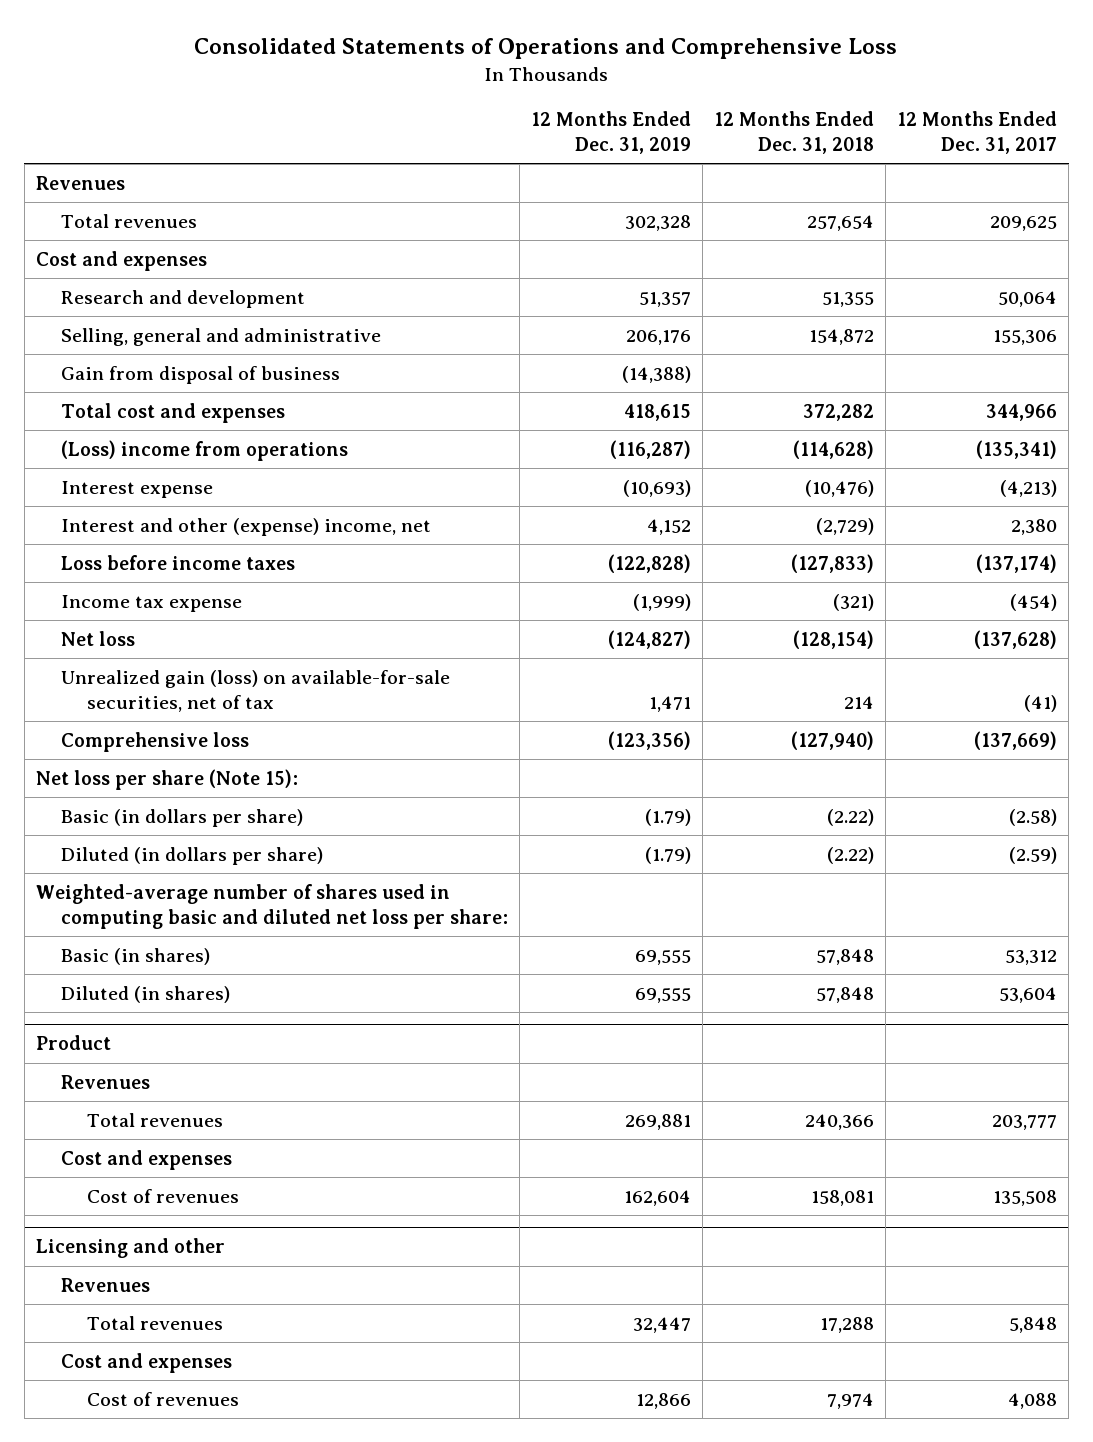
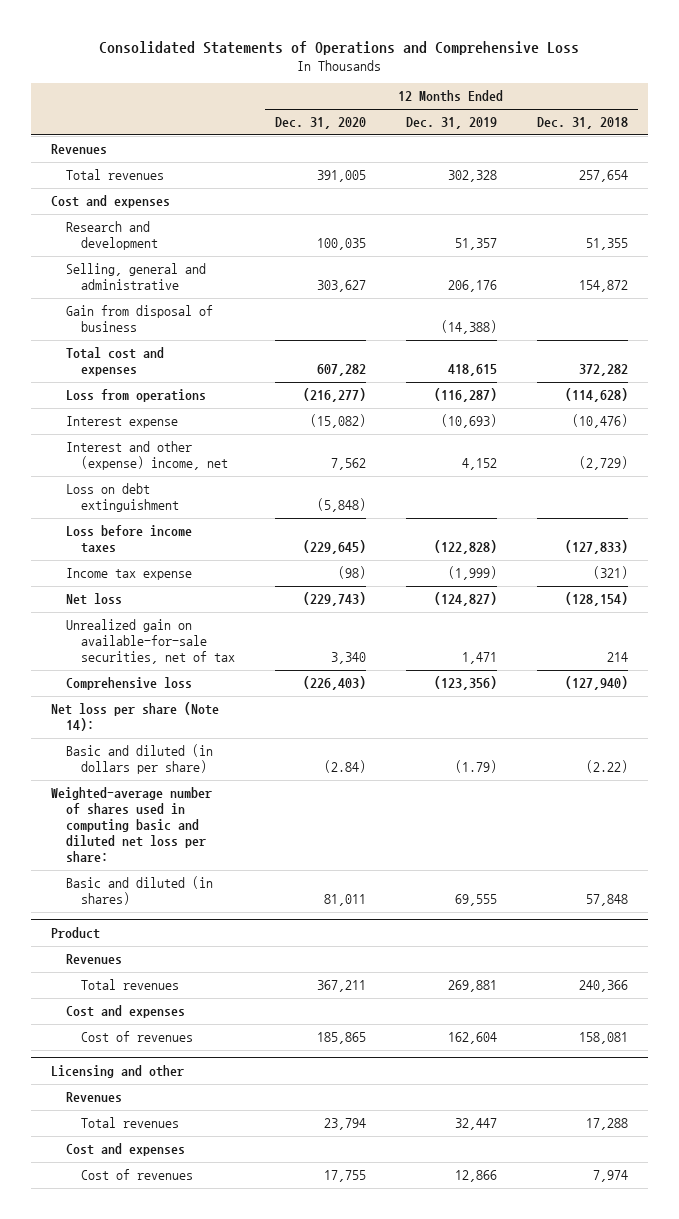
- | 12 Months Ended Dec. 31, 2019 | 12 Months Ended Dec. 31, 2018 | 12 Months Ended Dec. 31, 2017
+ | 12 Months Ended Dec. 31, 2020 | 12 Months Ended Dec. 31, 2019 | 12 Months Ended Dec. 31, 2018
- (Loss) income from operations | (116,287) | (114,628) | (135,341)
+ Loss from operations | (216,277) | (116,287) | (114,628)
+ Loss on debt extinguishment | (5,848) | |
- Unrealized gain (loss) on available-for-sale securities, net of tax | 1,471 | 214 | (41)
+ Unrealized gain on available-for-sale securities, net of tax | 3,340 | 1,471 | 214
- Net loss per share (Note 15):
- Basic (in dollars per share) | (1.79) | (2.22) | (2.58)
- Diluted (in dollars per share) | (1.79) | (2.22) | (2.59)
+ Net loss per share (Note 14):
+ Basic and diluted (in dollars per share) | (2.84) | (1.79) | (2.22)
- Basic (in shares) | 69,555 | 57,848 | 53,312
- Diluted (in shares) | 69,555 | 57,848 | 53,604
+ Basic and diluted (in shares) | 81,011 | 69,555 | 57,848

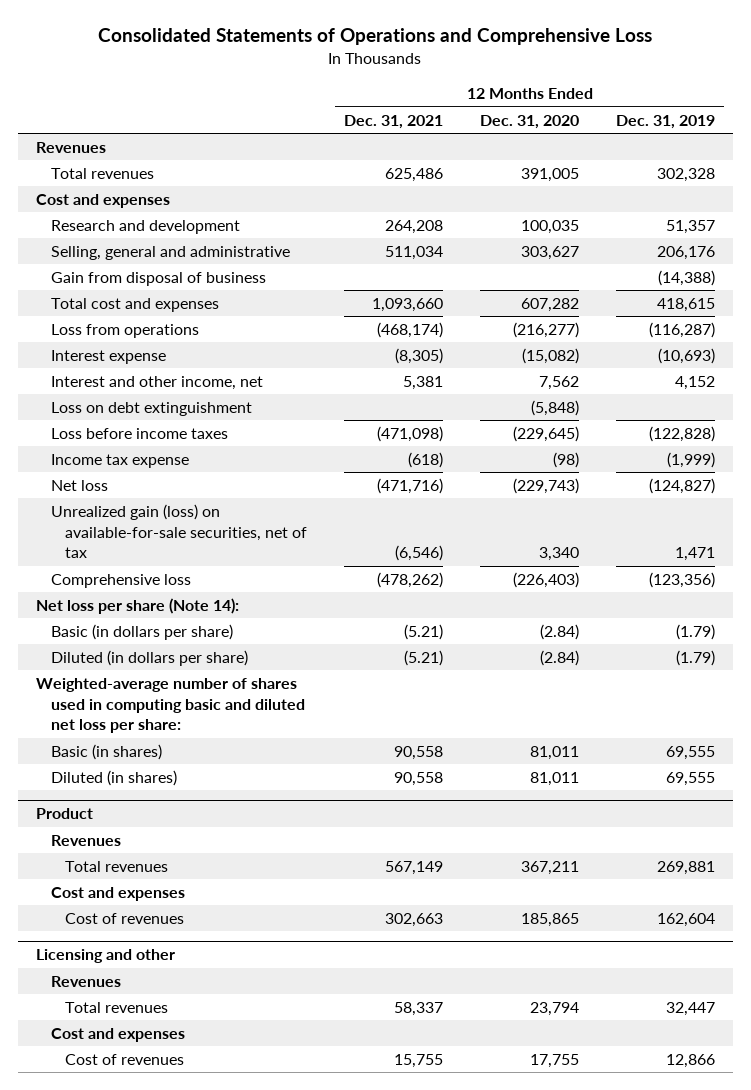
- | 12 Months Ended Dec. 31, 2020 | 12 Months Ended Dec. 31, 2019 | 12 Months Ended Dec. 31, 2018
+ | 12 Months Ended Dec. 31, 2021 | 12 Months Ended Dec. 31, 2020 | 12 Months Ended Dec. 31, 2019
- Interest and other (expense) income, net | 7,562 | 4,152 | (2,729)
+ Interest and other income, net | 5,381 | 7,562 | 4,152
- Unrealized gain on available-for-sale securities, net of tax | 3,340 | 1,471 | 214
+ Unrealized gain (loss) on available-for-sale securities, net of tax | (6,546) | 3,340 | 1,471
- Basic and diluted (in dollars per share) | (2.84) | (1.79) | (2.22)
+ Basic (in dollars per share) | (5.21) | (2.84) | (1.79)
+ Diluted (in dollars per share) | (5.21) | (2.84) | (1.79)
- Basic and diluted (in shares) | 81,011 | 69,555 | 57,848
+ Basic (in shares) | 90,558 | 81,011 | 69,555
+ Diluted (in shares) | 90,558 | 81,011 | 69,555

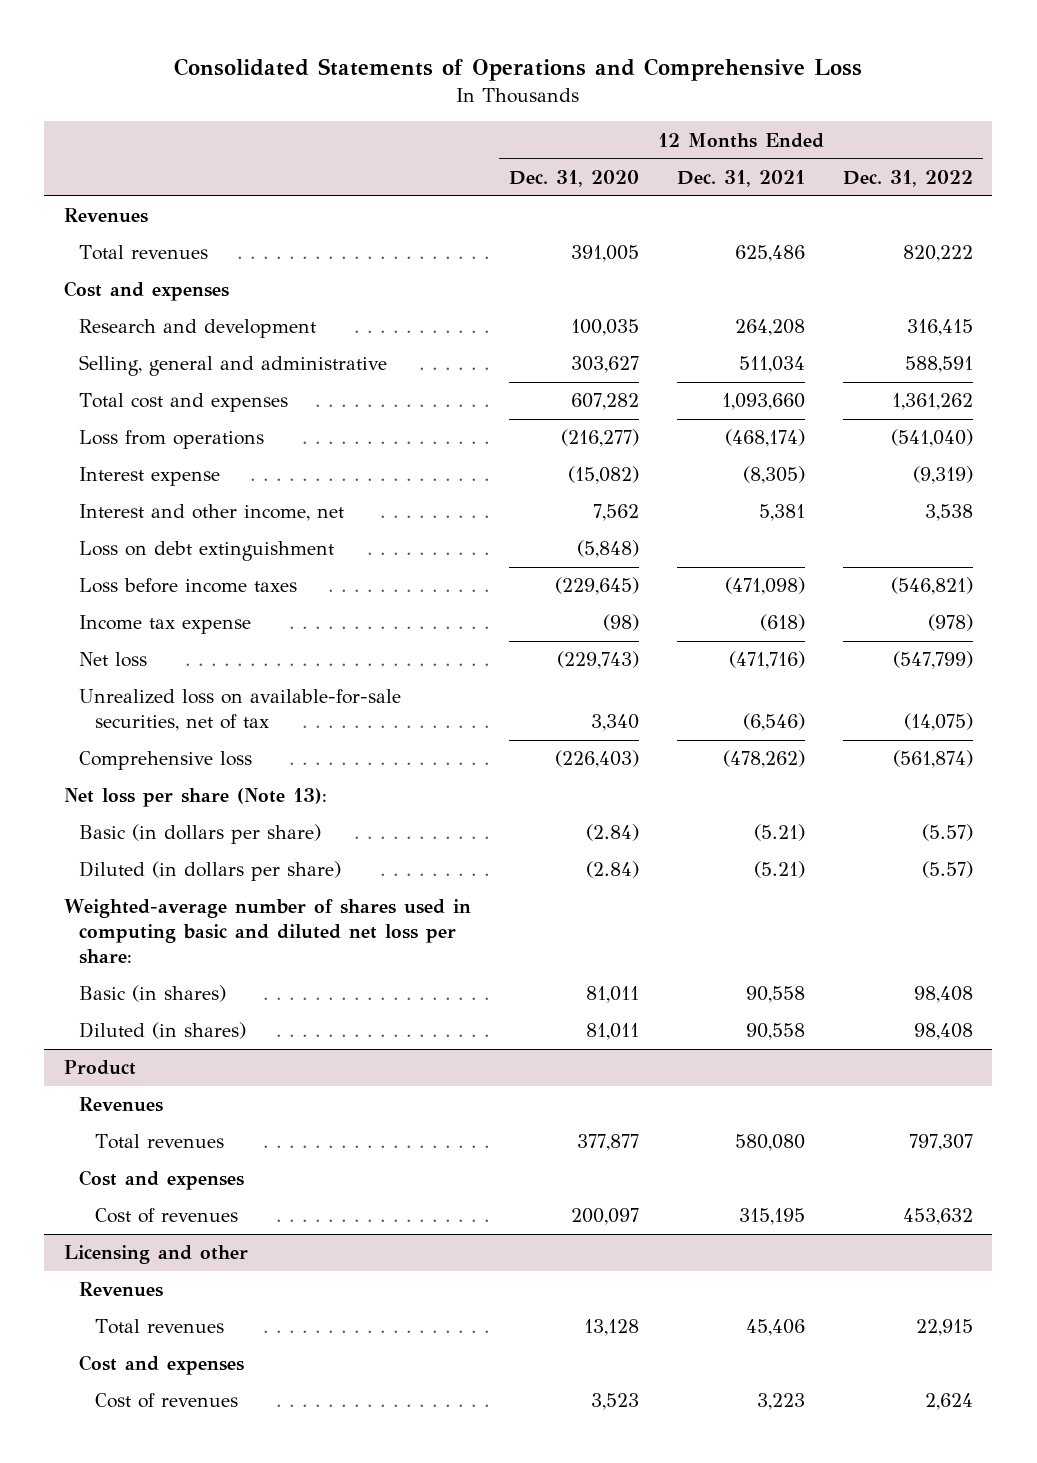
- | 12 Months Ended Dec. 31, 2021 | 12 Months Ended Dec. 31, 2020 | 12 Months Ended Dec. 31, 2019
+ | 12 Months Ended Dec. 31, 2020 | 12 Months Ended Dec. 31, 2021 | 12 Months Ended Dec. 31, 2022
- Gain from disposal of business | | | (14,388)
- Unrealized gain (loss) on available-for-sale securities, net of tax | (6,546) | 3,340 | 1,471
+ Unrealized loss on available-for-sale securities, net of tax | 3,340 | (6,546) | (14,075)
- Net loss per share (Note 14):
+ Net loss per share (Note 13):
@ Product
- Total revenues | 567,149 | 367,211 | 269,881
+ Total revenues | 377,877 | 580,080 | 797,307
- Cost of revenues | 302,663 | 185,865 | 162,604
+ Cost of revenues | 200,097 | 315,195 | 453,632
@ Licensing and other
- Total revenues | 58,337 | 23,794 | 32,447
+ Total revenues | 13,128 | 45,406 | 22,915
- Cost of revenues | 15,755 | 17,755 | 12,866
+ Cost of revenues | 3,523 | 3,223 | 2,624

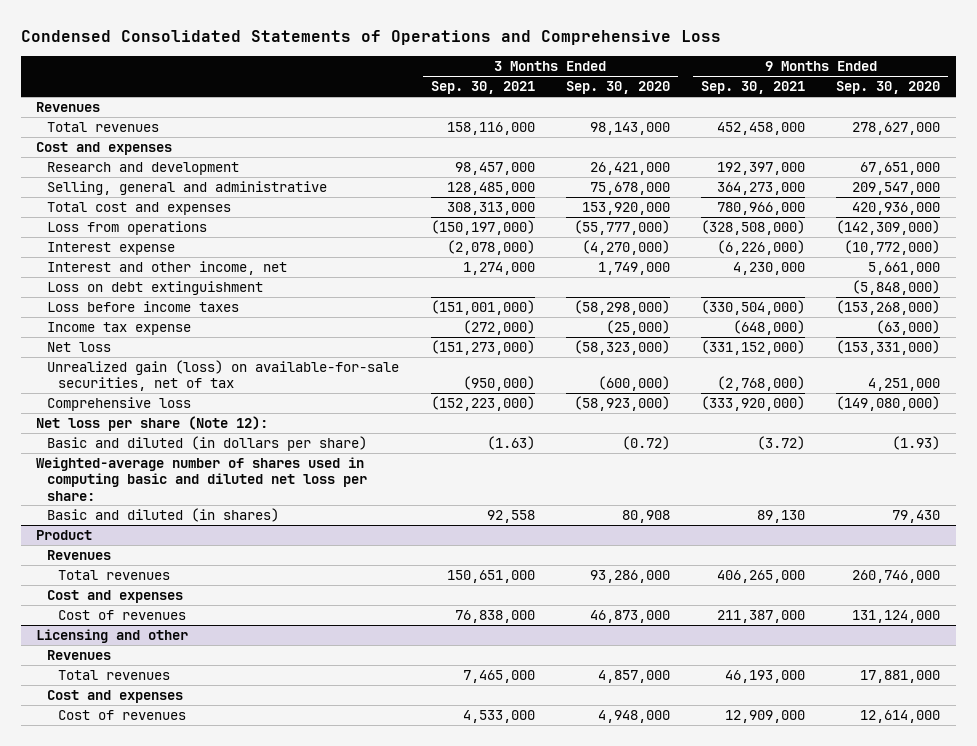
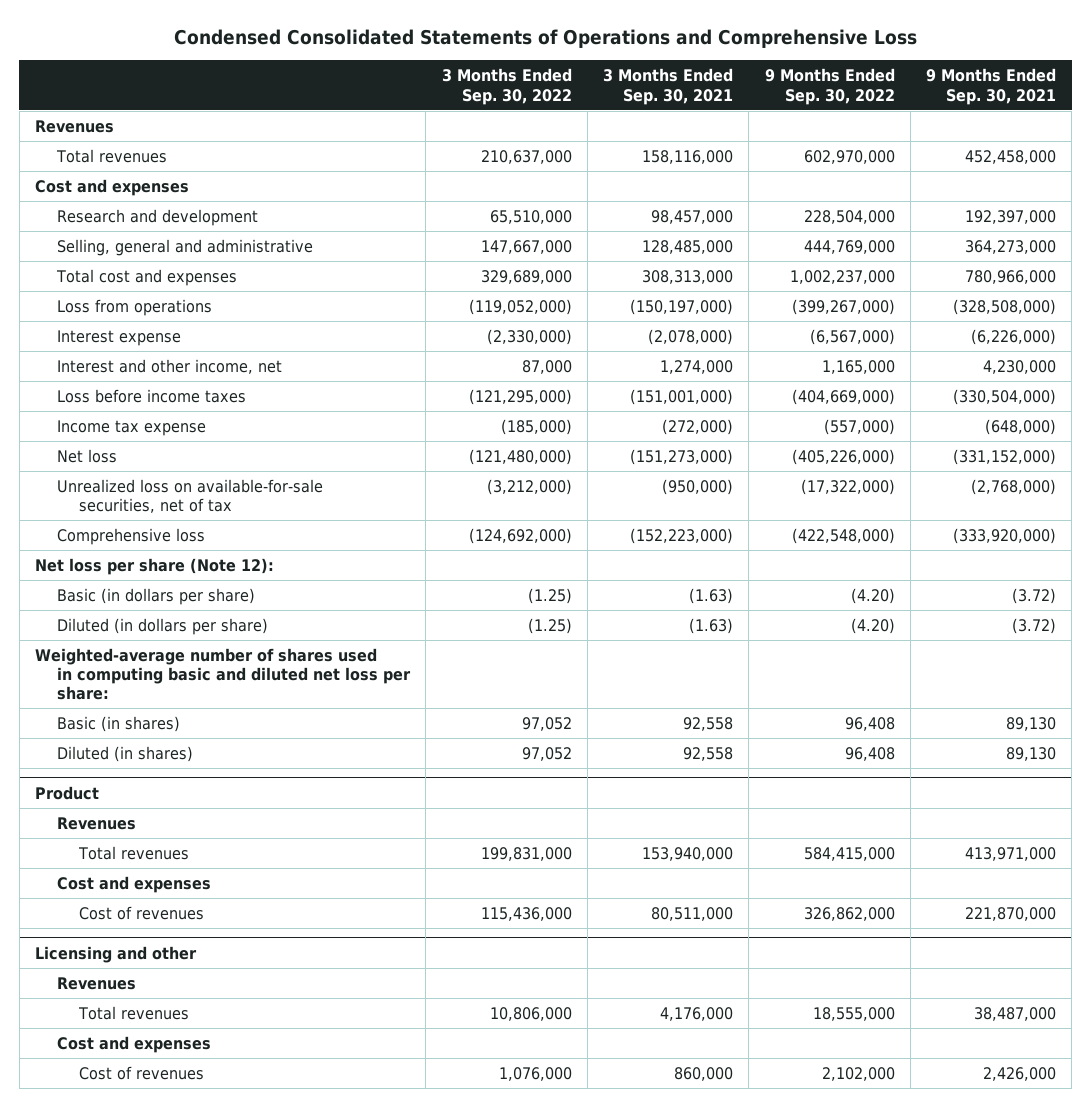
- | 3 Months Ended Sep. 30, 2021 | 3 Months Ended Sep. 30, 2020 | 9 Months Ended Sep. 30, 2021 | 9 Months Ended Sep. 30, 2020
+ | 3 Months Ended Sep. 30, 2022 | 3 Months Ended Sep. 30, 2021 | 9 Months Ended Sep. 30, 2022 | 9 Months Ended Sep. 30, 2021
- Loss on debt extinguishment | | | | (5,848,000)
- Unrealized gain (loss) on available-for-sale securities, net of tax | (950,000) | (600,000) | (2,768,000) | 4,251,000
+ Unrealized loss on available-for-sale securities, net of tax | (3,212,000) | (950,000) | (17,322,000) | (2,768,000)
- Basic and diluted (in dollars per share) | (1.63) | (0.72) | (3.72) | (1.93)
+ Basic (in dollars per share) | (1.25) | (1.63) | (4.20) | (3.72)
+ Diluted (in dollars per share) | (1.25) | (1.63) | (4.20) | (3.72)
- Basic and diluted (in shares) | 92,558 | 80,908 | 89,130 | 79,430
+ Basic (in shares) | 97,052 | 92,558 | 96,408 | 89,130
+ Diluted (in shares) | 97,052 | 92,558 | 96,408 | 89,130
@ Product
- Total revenues | 150,651,000 | 93,286,000 | 406,265,000 | 260,746,000
+ Total revenues | 199,831,000 | 153,940,000 | 584,415,000 | 413,971,000
- Cost of revenues | 76,838,000 | 46,873,000 | 211,387,000 | 131,124,000
+ Cost of revenues | 115,436,000 | 80,511,000 | 326,862,000 | 221,870,000
@ Licensing and other
- Total revenues | 7,465,000 | 4,857,000 | 46,193,000 | 17,881,000
+ Total revenues | 10,806,000 | 4,176,000 | 18,555,000 | 38,487,000
- Cost of revenues | 4,533,000 | 4,948,000 | 12,909,000 | 12,614,000
+ Cost of revenues | 1,076,000 | 860,000 | 2,102,000 | 2,426,000

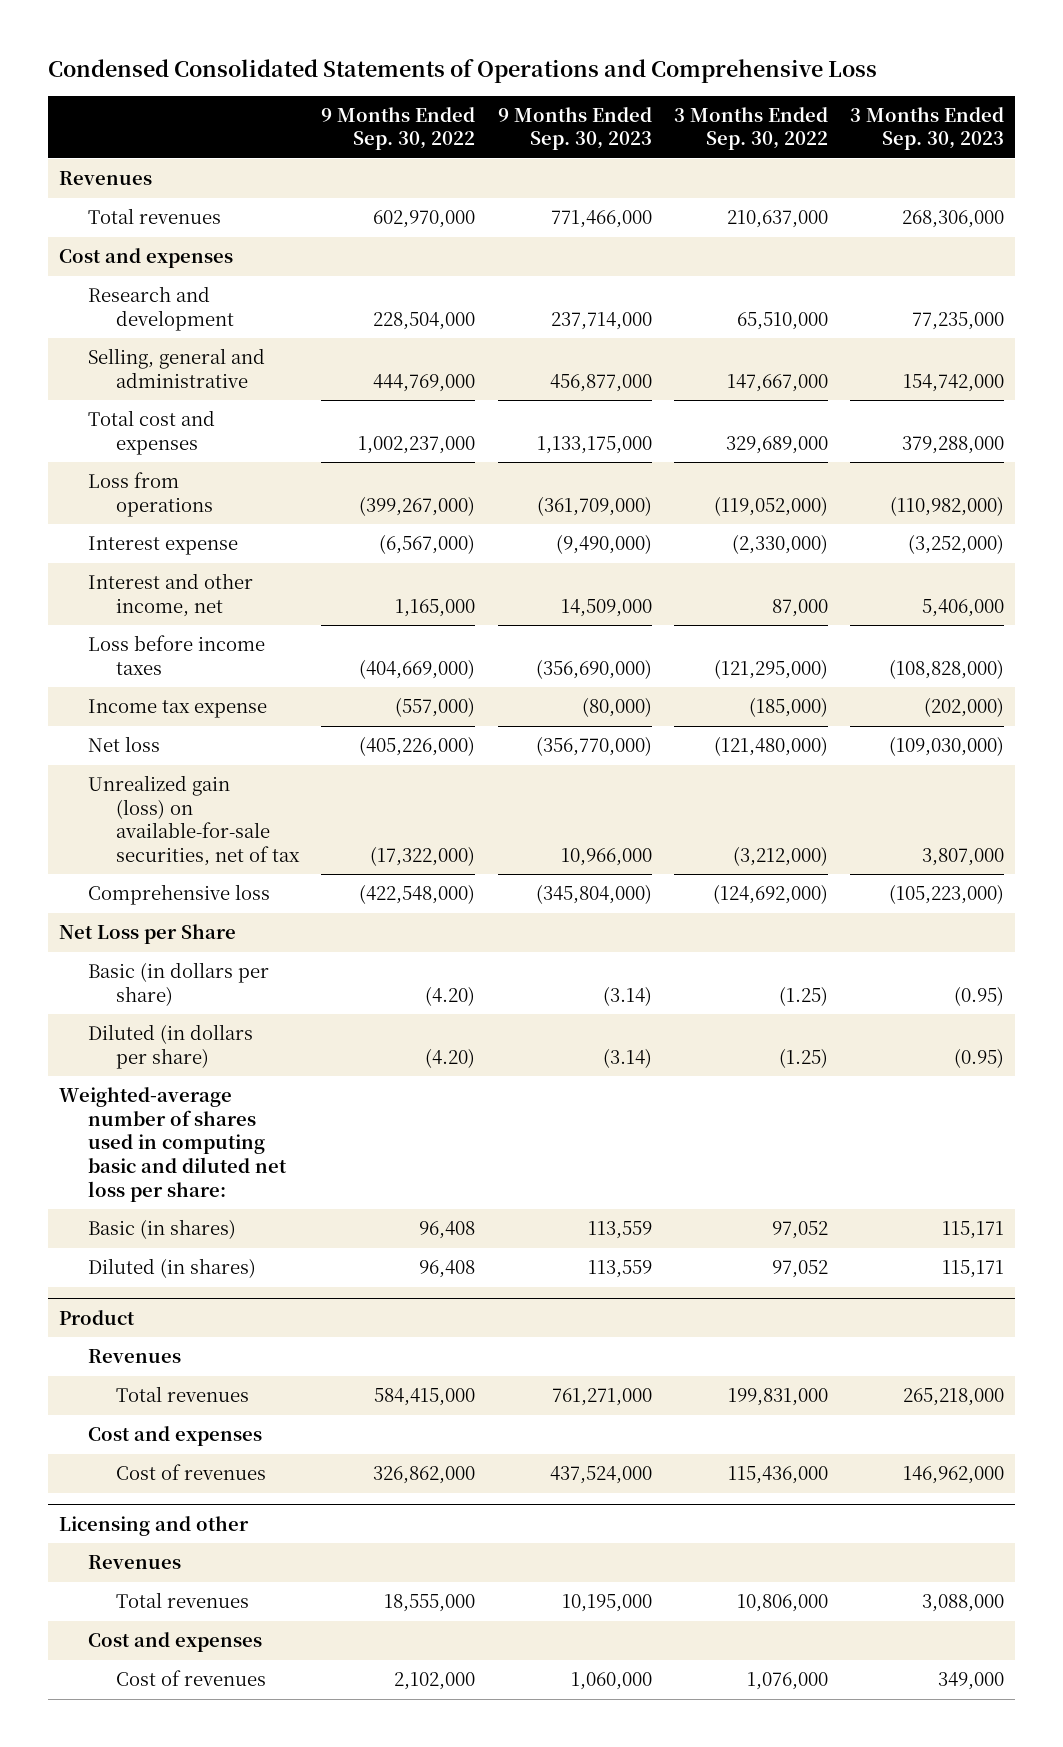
- | 3 Months Ended Sep. 30, 2022 | 3 Months Ended Sep. 30, 2021 | 9 Months Ended Sep. 30, 2022 | 9 Months Ended Sep. 30, 2021
+ | 9 Months Ended Sep. 30, 2022 | 9 Months Ended Sep. 30, 2023 | 3 Months Ended Sep. 30, 2022 | 3 Months Ended Sep. 30, 2023
- Unrealized loss on available-for-sale securities, net of tax | (3,212,000) | (950,000) | (17,322,000) | (2,768,000)
+ Unrealized gain (loss) on available-for-sale securities, net of tax | (17,322,000) | 10,966,000 | (3,212,000) | 3,807,000
- Net loss per share (Note 12):
+ Net Loss per Share

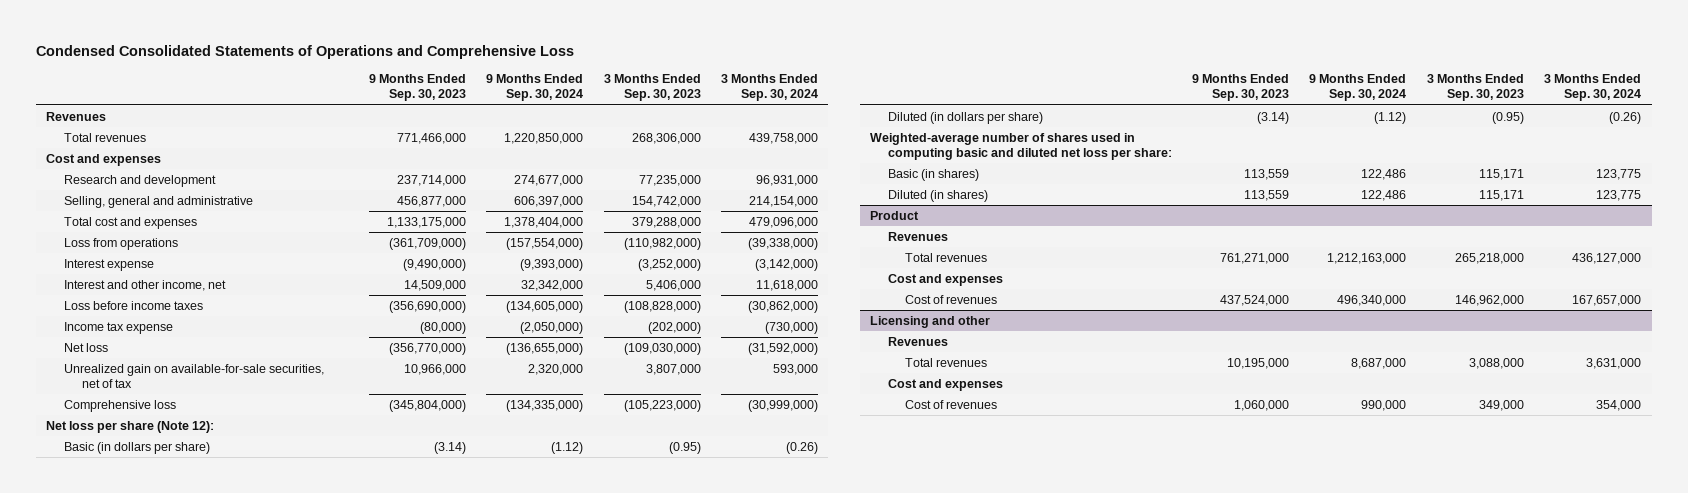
- | 9 Months Ended Sep. 30, 2022 | 9 Months Ended Sep. 30, 2023 | 3 Months Ended Sep. 30, 2022 | 3 Months Ended Sep. 30, 2023
+ | 9 Months Ended Sep. 30, 2023 | 9 Months Ended Sep. 30, 2024 | 3 Months Ended Sep. 30, 2023 | 3 Months Ended Sep. 30, 2024
- Unrealized gain (loss) on available-for-sale securities, net of tax | (17,322,000) | 10,966,000 | (3,212,000) | 3,807,000
+ Unrealized gain on available-for-sale securities, net of tax | 10,966,000 | 2,320,000 | 3,807,000 | 593,000
- Net Loss per Share
+ Net loss per share (Note 12):

